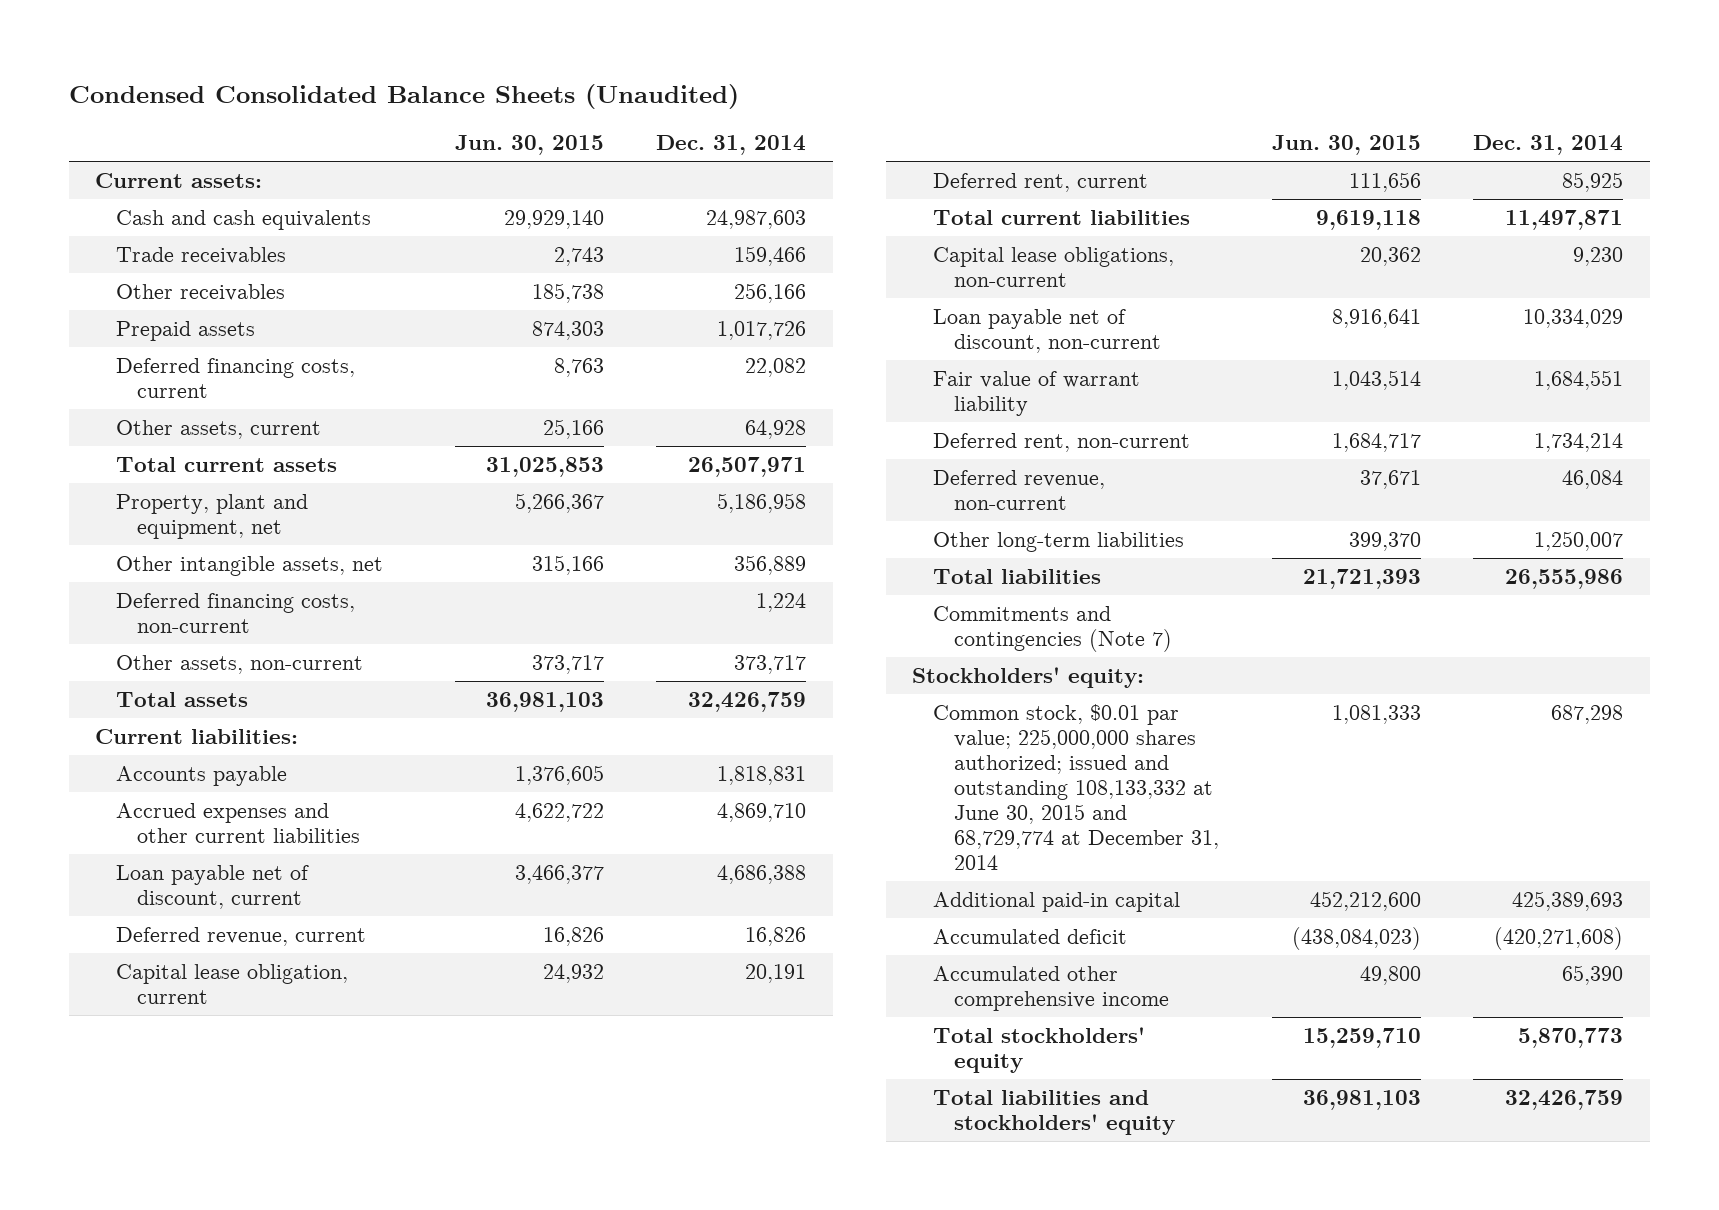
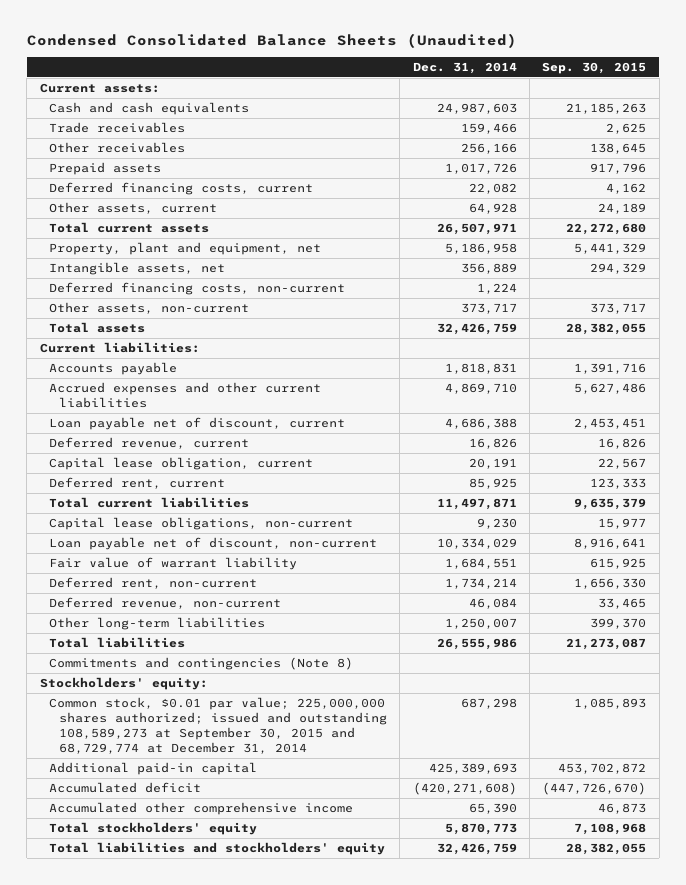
- | Jun. 30, 2015 | Dec. 31, 2014
+ | Dec. 31, 2014 | Sep. 30, 2015
- Other intangible assets, net | 315,166 | 356,889
+ Intangible assets, net | 356,889 | 294,329
- Commitments and contingencies (Note 7)
+ Commitments and contingencies (Note 8)
- Common stock, $0.01 par value; 225,000,000 shares authorized; issued and outstanding 108,133,332 at June 30, 2015 and 68,729,774 at December 31, 2014 | 1,081,333 | 687,298
+ Common stock, $0.01 par value; 225,000,000 shares authorized; issued and outstanding 108,589,273 at September 30, 2015 and 68,729,774 at December 31, 2014 | 687,298 | 1,085,893

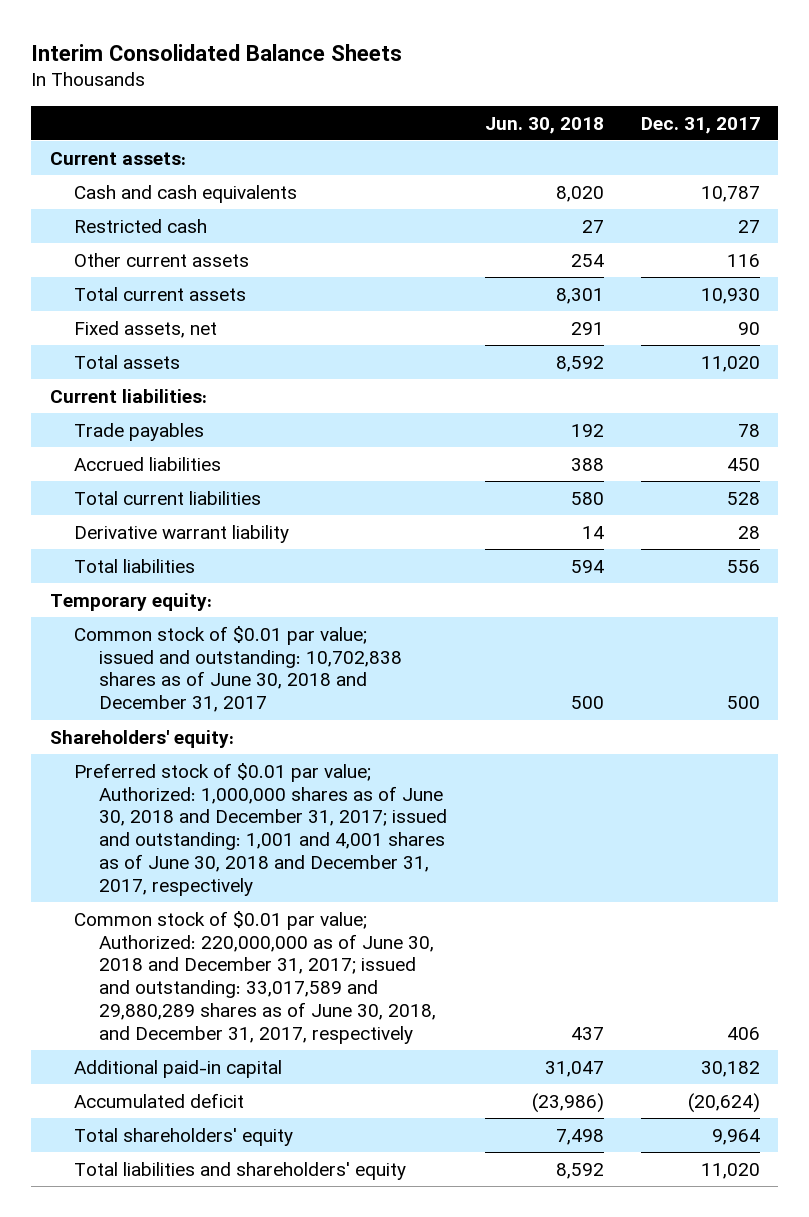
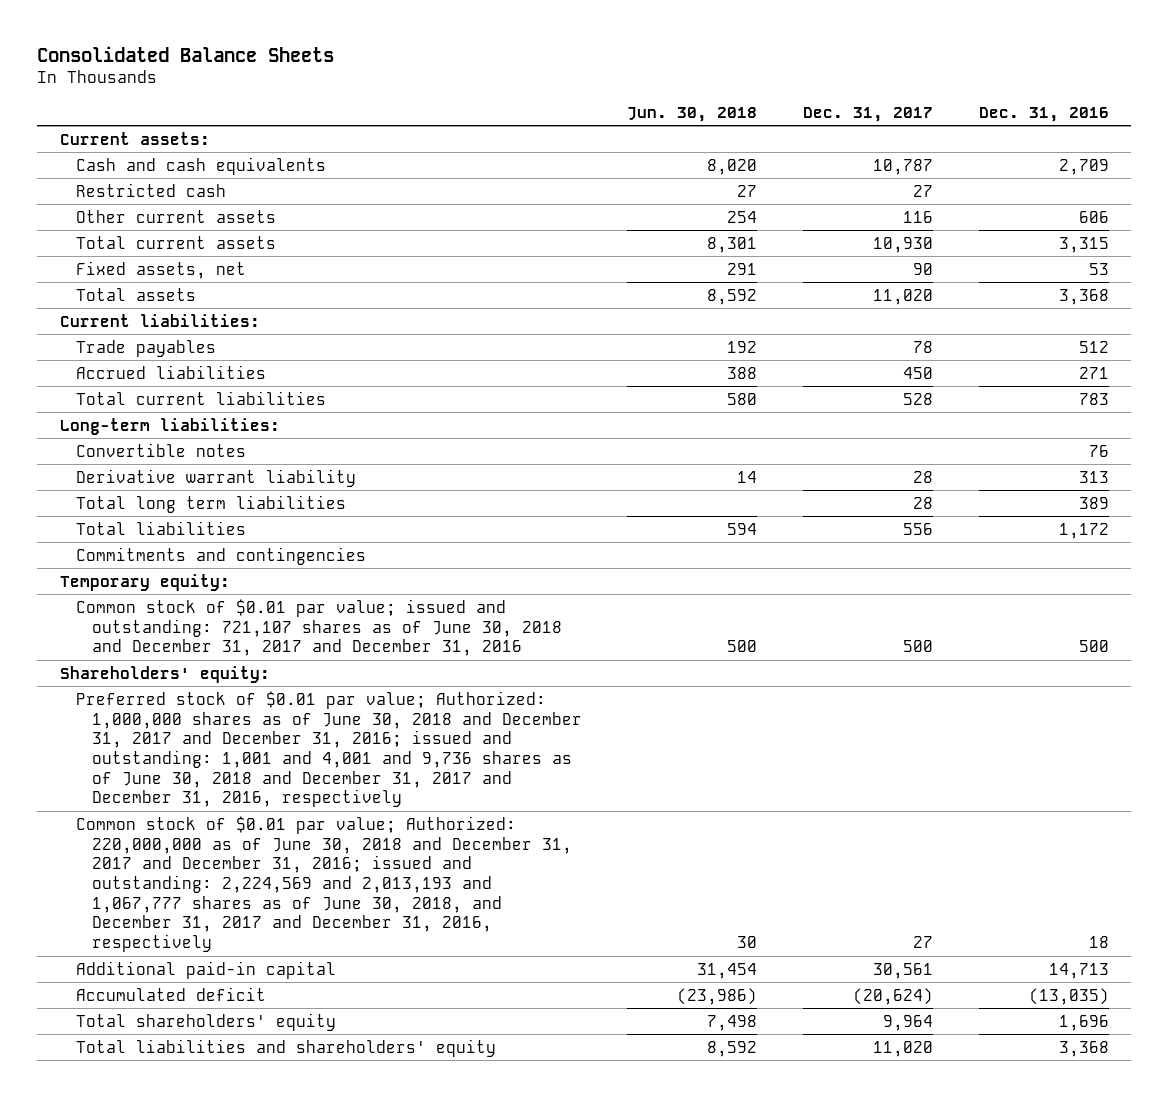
- Interim Consolidated Balance Sheets
+ Consolidated Balance Sheets
- | Jun. 30, 2018 | Dec. 31, 2017
+ | Jun. 30, 2018 | Dec. 31, 2017 | Dec. 31, 2016
+ Long-term liabilities:
+ Convertible notes | | | 76
+ Total long term liabilities | | 28 | 389
+ Commitments and contingencies
- Common stock of $0.01 par value; issued and outstanding: 10,702,838 shares as of June 30, 2018 and December 31, 2017 | 500 | 500
+ Common stock of $0.01 par value; issued and outstanding: 721,107 shares as of June 30, 2018 and December 31, 2017 and December 31, 2016 | 500 | 500 | 500
- Preferred stock of $0.01 par value; Authorized: 1,000,000 shares as of June 30, 2018 and December 31, 2017; issued and outstanding: 1,001 and 4,001 shares as of June 30, 2018 and December 31, 2017, respectively
- Common stock of $0.01 par value; Authorized: 220,000,000 as of June 30, 2018 and December 31, 2017; issued and outstanding: 33,017,589 and 29,880,289 shares as of June 30, 2018, and December 31, 2017, respectively | 437 | 406
- Additional paid-in capital | 31,047 | 30,182
+ Preferred stock of $0.01 par value; Authorized: 1,000,000 shares as of June 30, 2018 and December 31, 2017 and December 31, 2016; issued and outstanding: 1,001 and 4,001 and 9,736 shares as of June 30, 2018 and December 31, 2017 and December 31, 2016, respectively
+ Common stock of $0.01 par value; Authorized: 220,000,000 as of June 30, 2018 and December 31, 2017 and December 31, 2016; issued and outstanding: 2,224,569 and 2,013,193 and 1,067,777 shares as of June 30, 2018, and December 31, 2017 and December 31, 2016, respectively | 30 | 27 | 18
+ Additional paid-in capital | 31,454 | 30,561 | 14,713

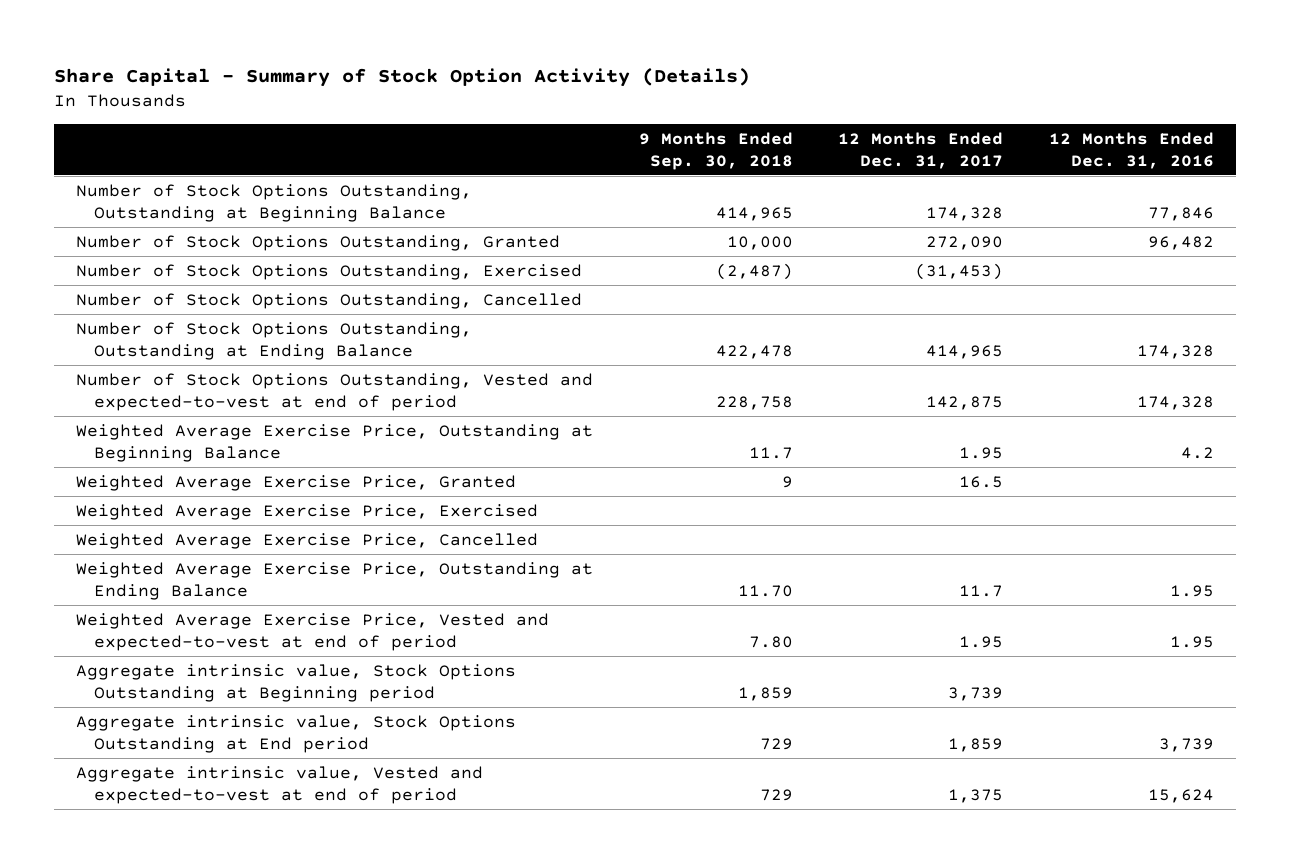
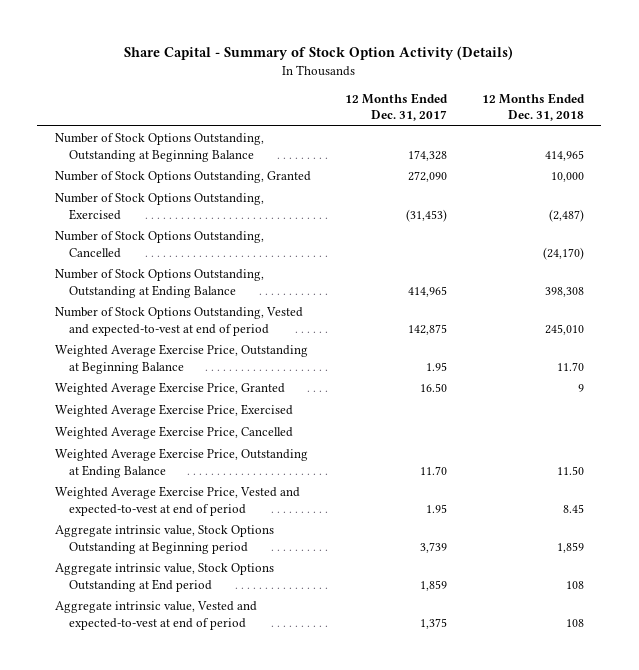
- | 9 Months Ended Sep. 30, 2018 | 12 Months Ended Dec. 31, 2017 | 12 Months Ended Dec. 31, 2016
+ | 12 Months Ended Dec. 31, 2017 | 12 Months Ended Dec. 31, 2018
- Weighted Average Exercise Price, Granted | 9 | 16.5 |
+ Weighted Average Exercise Price, Granted | 16.50 | 9
- Weighted Average Exercise Price, Outstanding at Ending Balance | 11.70 | 11.7 | 1.95
+ Weighted Average Exercise Price, Outstanding at Ending Balance | 11.70 | 11.50

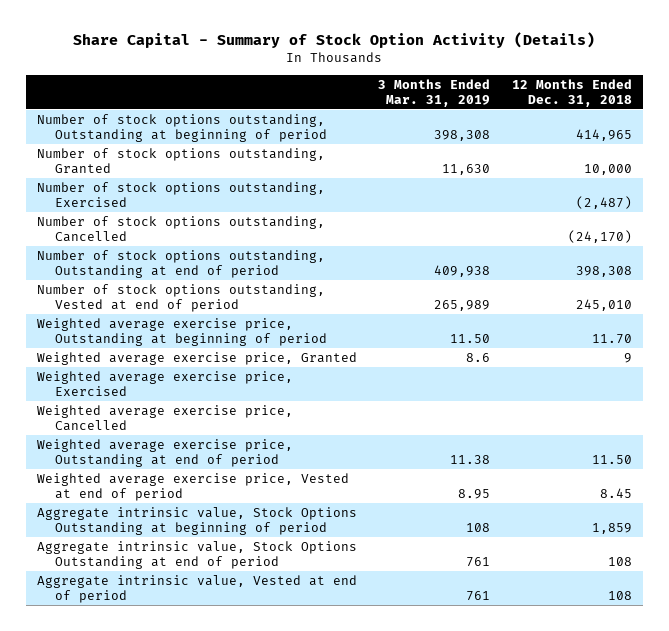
- | 12 Months Ended Dec. 31, 2017 | 12 Months Ended Dec. 31, 2018
+ | 3 Months Ended Mar. 31, 2019 | 12 Months Ended Dec. 31, 2018
- Number of Stock Options Outstanding, Outstanding at Beginning Balance | 174,328 | 414,965
- Number of Stock Options Outstanding, Granted | 272,090 | 10,000
- Number of Stock Options Outstanding, Exercised | (31,453) | (2,487)
- Number of Stock Options Outstanding, Cancelled | | (24,170)
- Number of Stock Options Outstanding, Outstanding at Ending Balance | 414,965 | 398,308
- Number of Stock Options Outstanding, Vested and expected-to-vest at end of period | 142,875 | 245,010
- Weighted Average Exercise Price, Outstanding at Beginning Balance | 1.95 | 11.70
- Weighted Average Exercise Price, Granted | 16.50 | 9
- Weighted Average Exercise Price, Exercised
- Weighted Average Exercise Price, Cancelled
- Weighted Average Exercise Price, Outstanding at Ending Balance | 11.70 | 11.50
- Weighted Average Exercise Price, Vested and expected-to-vest at end of period | 1.95 | 8.45
- Aggregate intrinsic value, Stock Options Outstanding at Beginning period | 3,739 | 1,859
- Aggregate intrinsic value, Stock Options Outstanding at End period | 1,859 | 108
- Aggregate intrinsic value, Vested and expected-to-vest at end of period | 1,375 | 108
+ Number of stock options outstanding, Outstanding at beginning of period | 398,308 | 414,965
+ Number of stock options outstanding, Granted | 11,630 | 10,000
+ Number of stock options outstanding, Exercised | | (2,487)
+ Number of stock options outstanding, Cancelled | | (24,170)
+ Number of stock options outstanding, Outstanding at end of period | 409,938 | 398,308
+ Number of stock options outstanding, Vested at end of period | 265,989 | 245,010
+ Weighted average exercise price, Outstanding at beginning of period | 11.50 | 11.70
+ Weighted average exercise price, Granted | 8.6 | 9
+ Weighted average exercise price, Exercised
+ Weighted average exercise price, Cancelled
+ Weighted average exercise price, Outstanding at end of period | 11.38 | 11.50
+ Weighted average exercise price, Vested at end of period | 8.95 | 8.45
+ Aggregate intrinsic value, Stock Options Outstanding at beginning of period | 108 | 1,859
+ Aggregate intrinsic value, Stock Options Outstanding at end of period | 761 | 108
+ Aggregate intrinsic value, Vested at end of period | 761 | 108

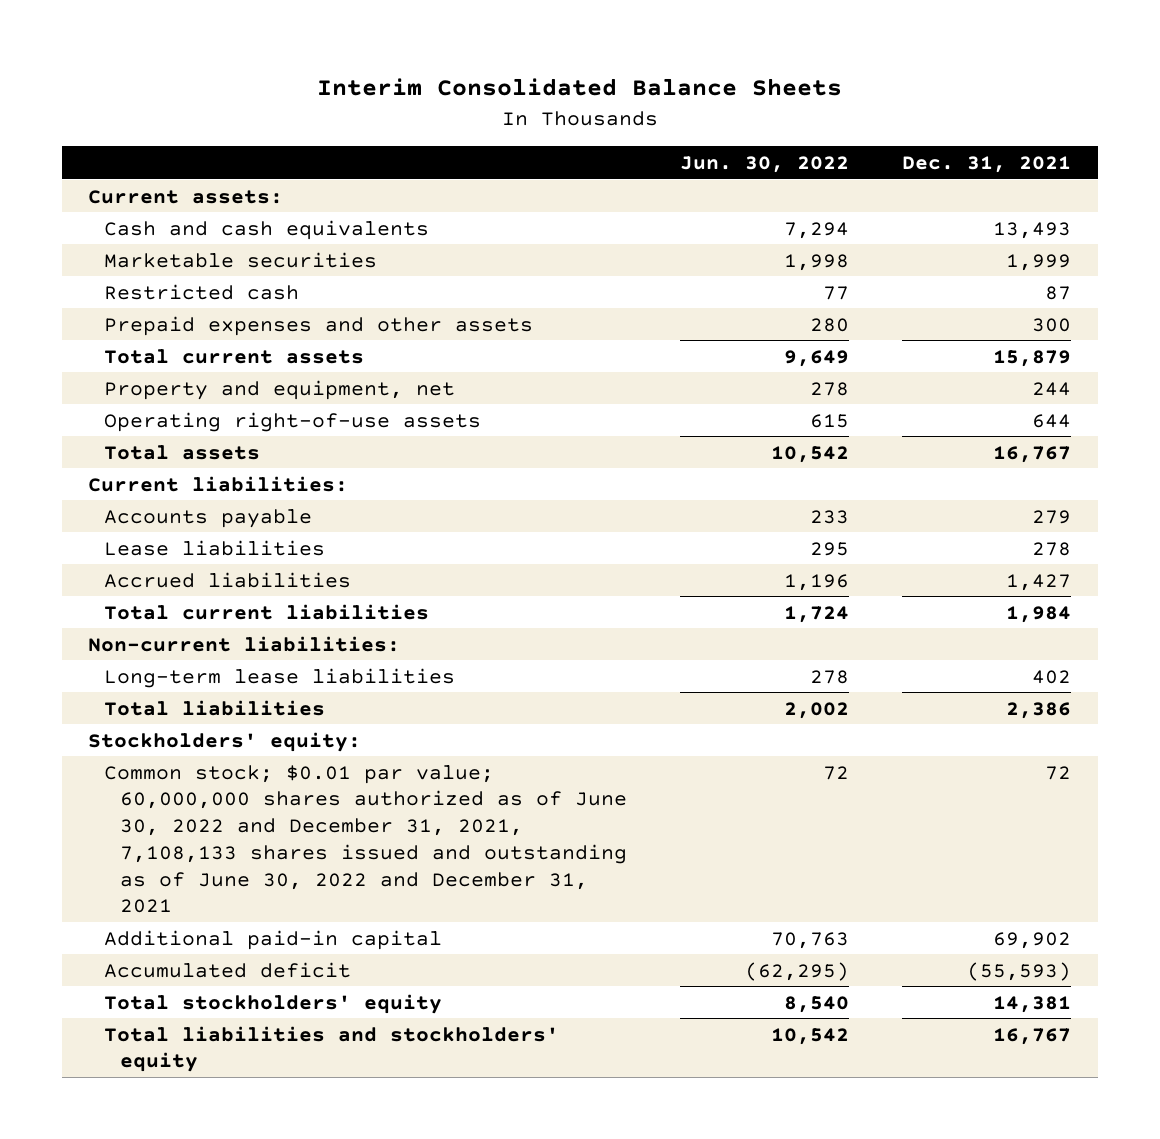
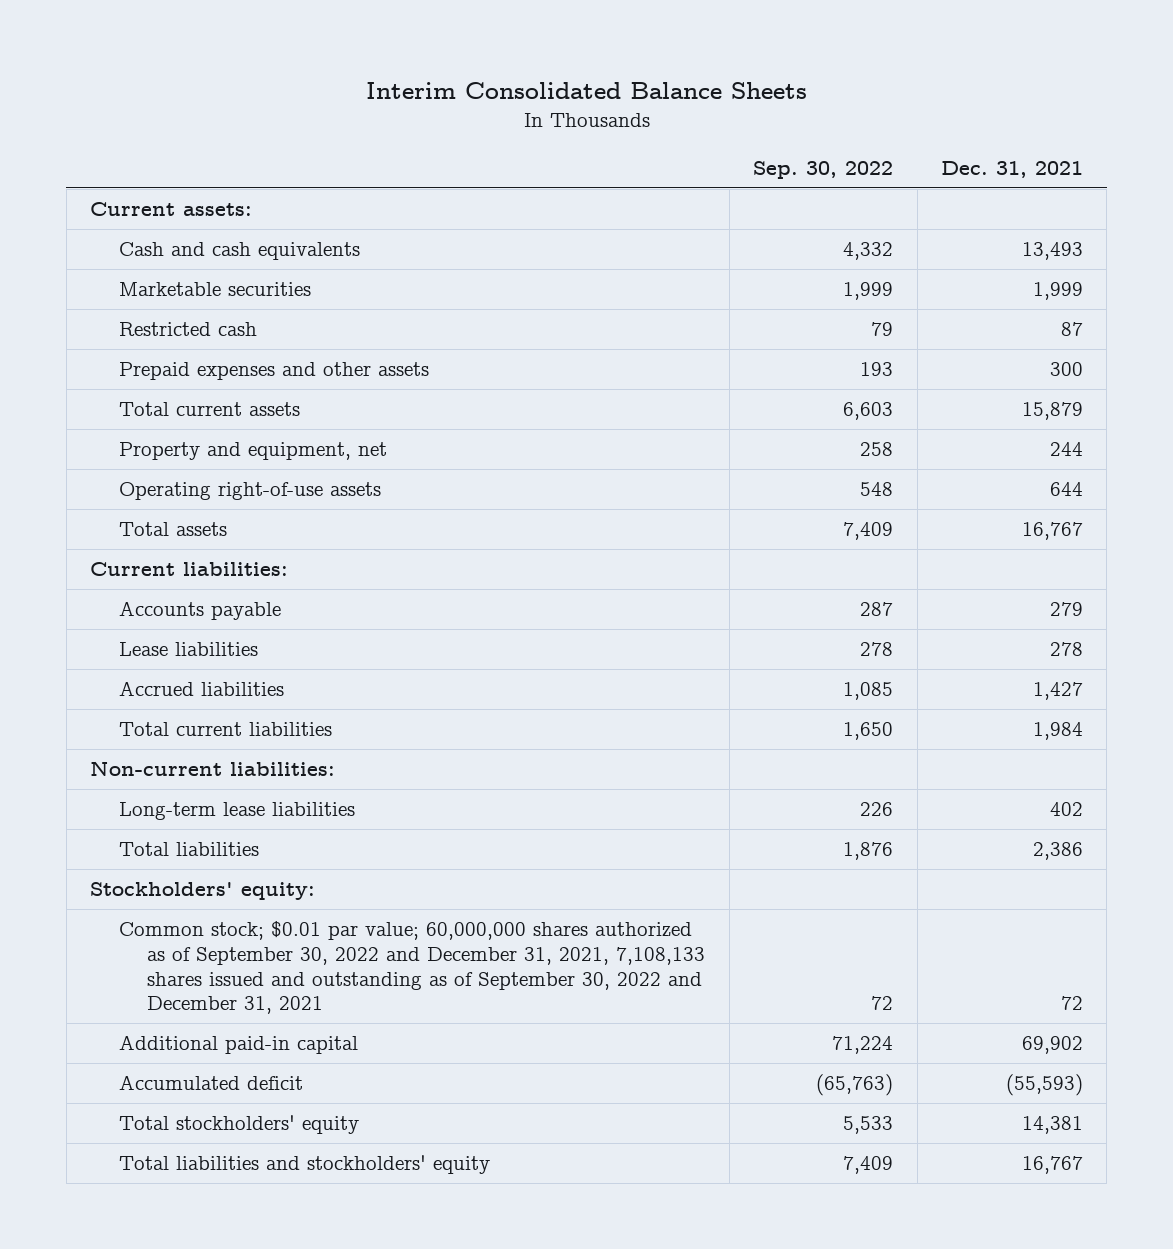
- | Jun. 30, 2022 | Dec. 31, 2021
+ | Sep. 30, 2022 | Dec. 31, 2021
- Common stock; $0.01 par value; 60,000,000 shares authorized as of June 30, 2022 and December 31, 2021, 7,108,133 shares issued and outstanding as of June 30, 2022 and December 31, 2021 | 72 | 72
+ Common stock; $0.01 par value; 60,000,000 shares authorized as of September 30, 2022 and December 31, 2021, 7,108,133 shares issued and outstanding as of September 30, 2022 and December 31, 2021 | 72 | 72

